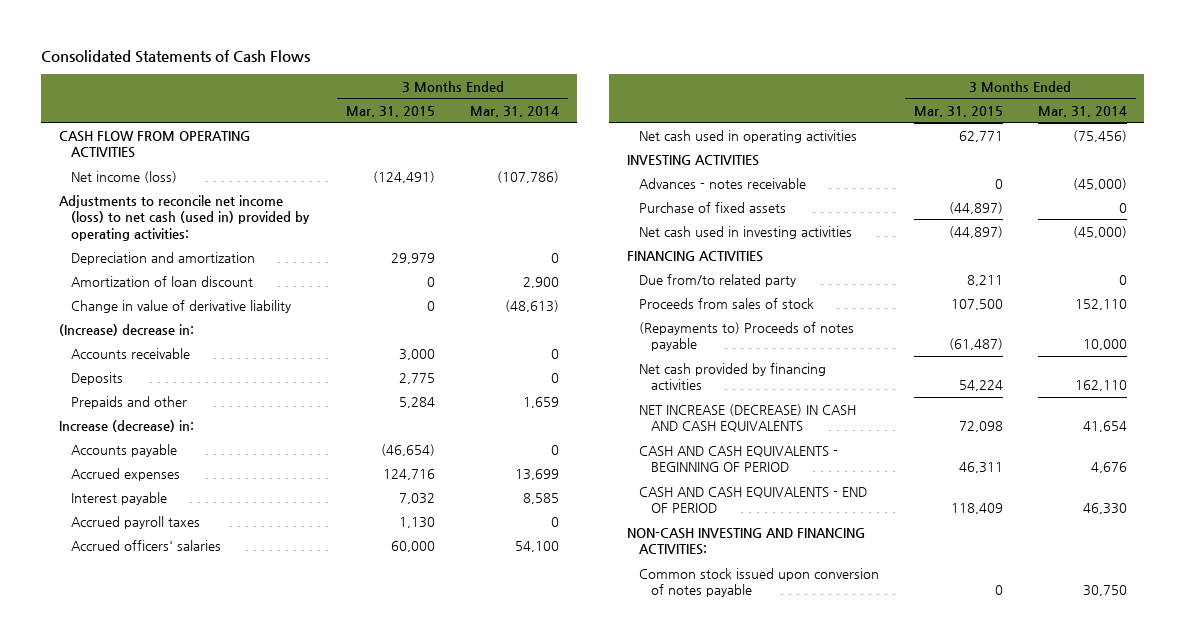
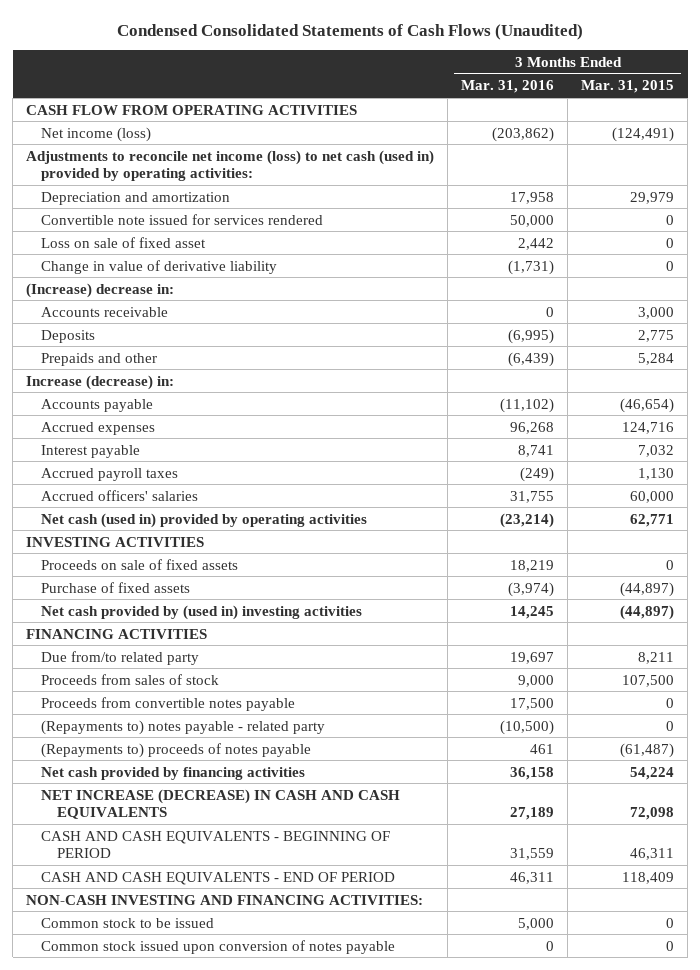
- Consolidated Statements of Cash Flows
+ Condensed Consolidated Statements of Cash Flows (Unaudited)
- | 3 Months Ended Mar. 31, 2015 | 3 Months Ended Mar. 31, 2014
+ | 3 Months Ended Mar. 31, 2016 | 3 Months Ended Mar. 31, 2015
- Amortization of loan discount | 0 | 2,900
+ Convertible note issued for services rendered | 50,000 | 0
+ Loss on sale of fixed asset | 2,442 | 0
- Net cash used in operating activities | 62,771 | (75,456)
+ Net cash (used in) provided by operating activities | (23,214) | 62,771
- Advances - notes receivable | 0 | (45,000)
+ Proceeds on sale of fixed assets | 18,219 | 0
- Net cash used in investing activities | (44,897) | (45,000)
+ Net cash provided by (used in) investing activities | 14,245 | (44,897)
- (Repayments to) Proceeds of notes payable | (61,487) | 10,000
+ Proceeds from convertible notes payable | 17,500 | 0
+ (Repayments to) notes payable - related party | (10,500) | 0
+ (Repayments to) proceeds of notes payable | 461 | (61,487)
+ Common stock to be issued | 5,000 | 0

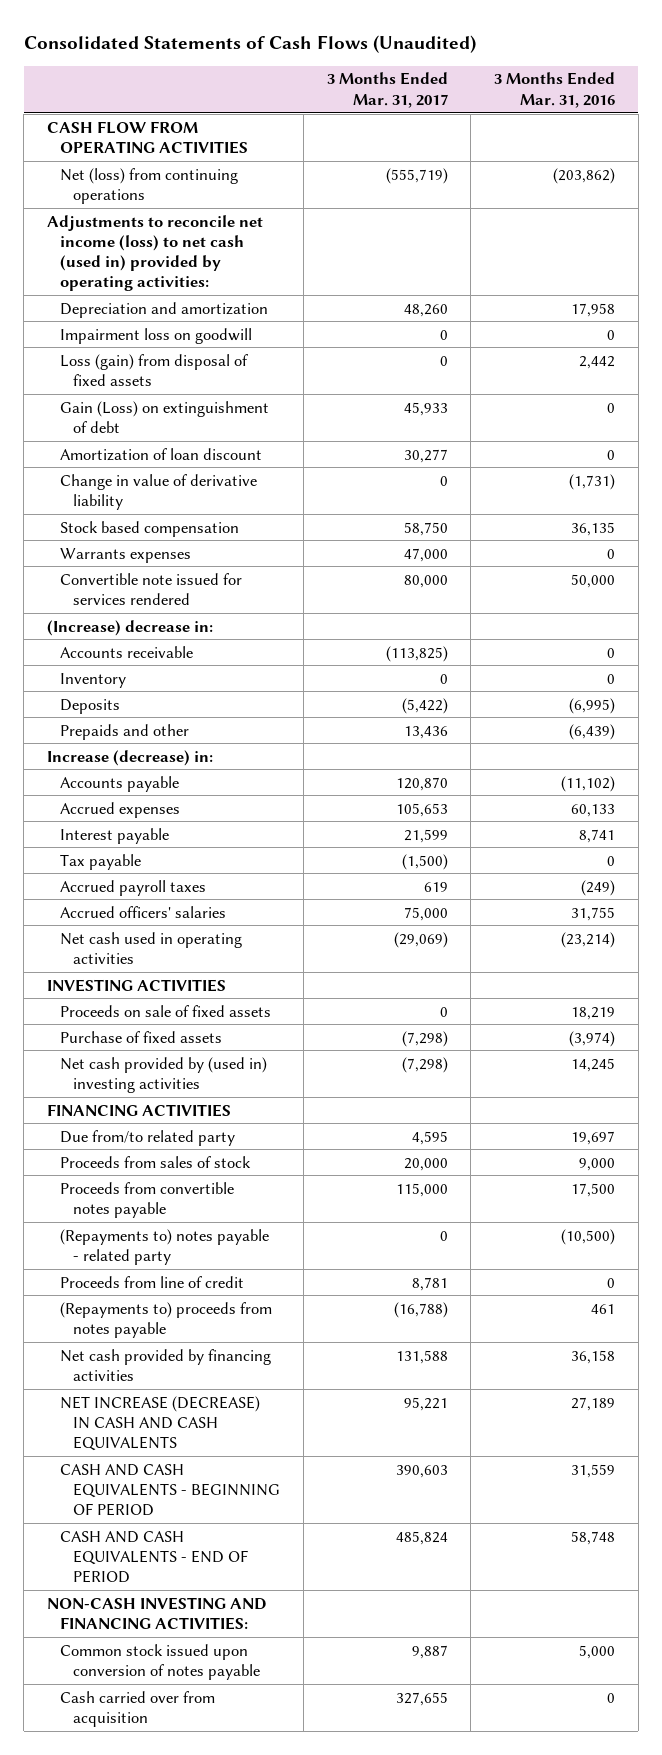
- Condensed Consolidated Statements of Cash Flows (Unaudited)
+ Consolidated Statements of Cash Flows (Unaudited)
- | 3 Months Ended Mar. 31, 2016 | 3 Months Ended Mar. 31, 2015
+ | 3 Months Ended Mar. 31, 2017 | 3 Months Ended Mar. 31, 2016
- Net income (loss) | (203,862) | (124,491)
+ Net (loss) from continuing operations | (555,719) | (203,862)
- Loss on sale of fixed asset | 2,442 | 0
+ Impairment loss on goodwill | 0 | 0
+ Loss (gain) from disposal of fixed assets | 0 | 2,442
+ Gain (Loss) on extinguishment of debt | 45,933 | 0
+ Amortization of loan discount | 30,277 | 0
+ Stock based compensation | 58,750 | 36,135
+ Warrants expenses | 47,000 | 0
moved down: Convertible note issued for services rendered | 80,000 | 50,000
+ Inventory | 0 | 0
- Accrued expenses | 96,268 | 124,716
+ Accrued expenses | 105,653 | 60,133
+ Tax payable | (1,500) | 0
- Net cash (used in) provided by operating activities | (23,214) | 62,771
+ Net cash used in operating activities | (29,069) | (23,214)
- (Repayments to) proceeds of notes payable | 461 | (61,487)
+ Proceeds from line of credit | 8,781 | 0
+ (Repayments to) proceeds from notes payable | (16,788) | 461
- CASH AND CASH EQUIVALENTS - END OF PERIOD | 46,311 | 118,409
+ CASH AND CASH EQUIVALENTS - END OF PERIOD | 485,824 | 58,748
- Common stock to be issued | 5,000 | 0
- Common stock issued upon conversion of notes payable | 0 | 0
+ Common stock issued upon conversion of notes payable | 9,887 | 5,000
+ Cash carried over from acquisition | 327,655 | 0

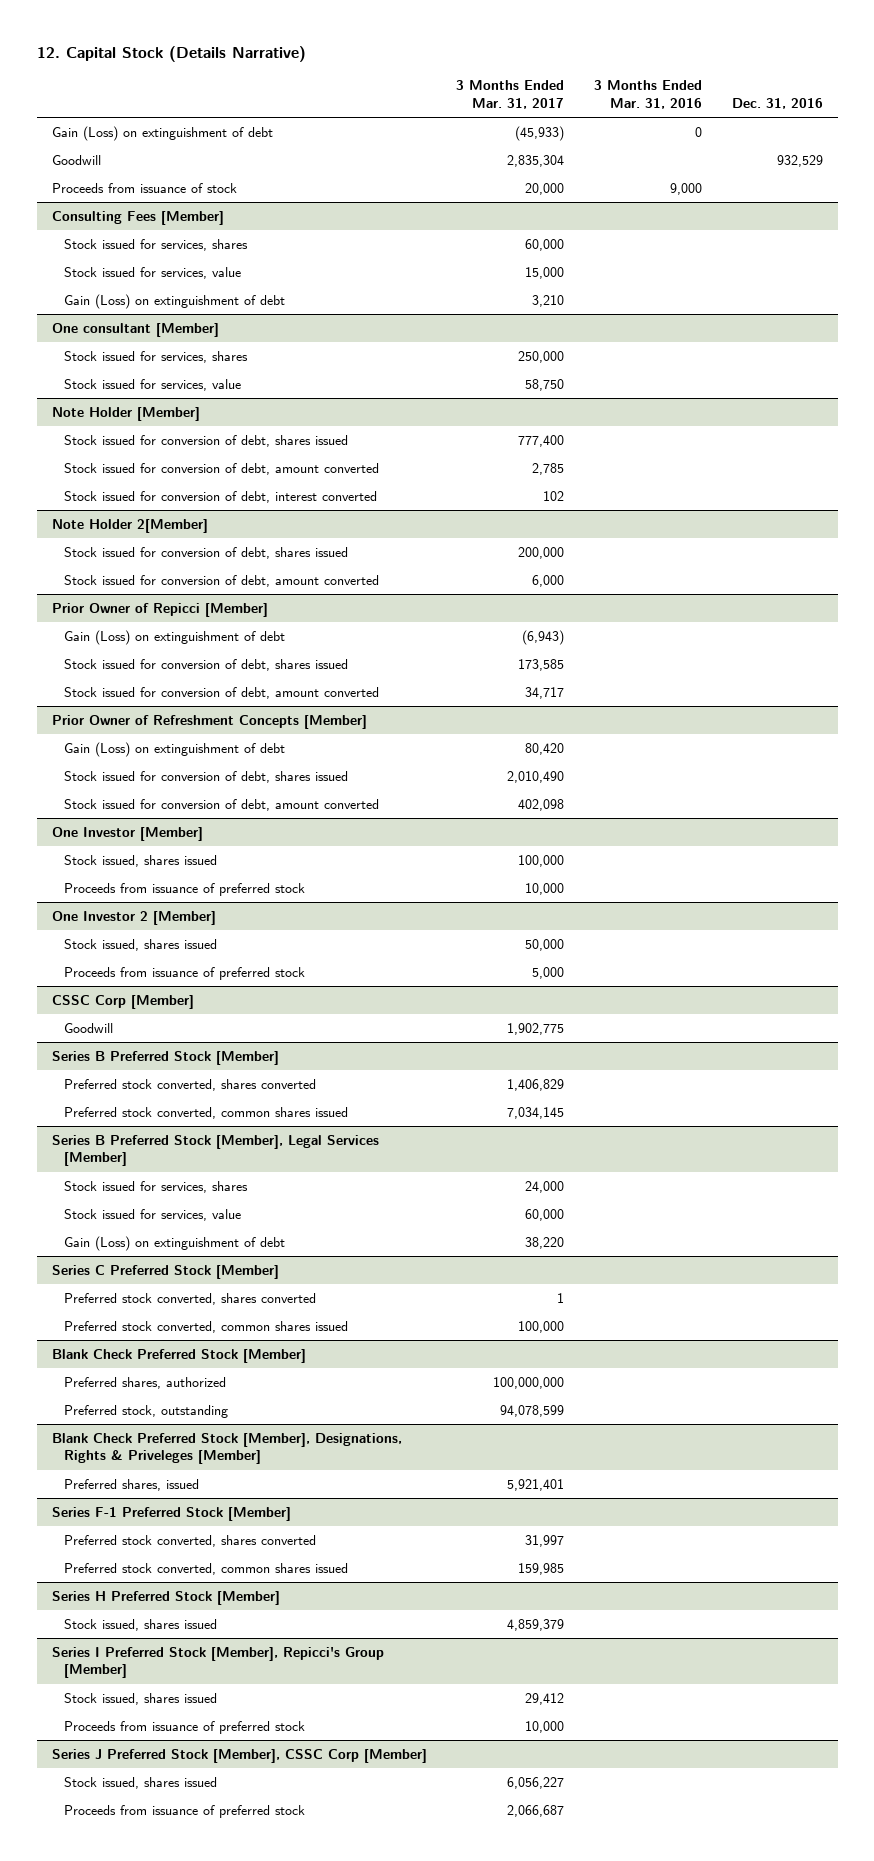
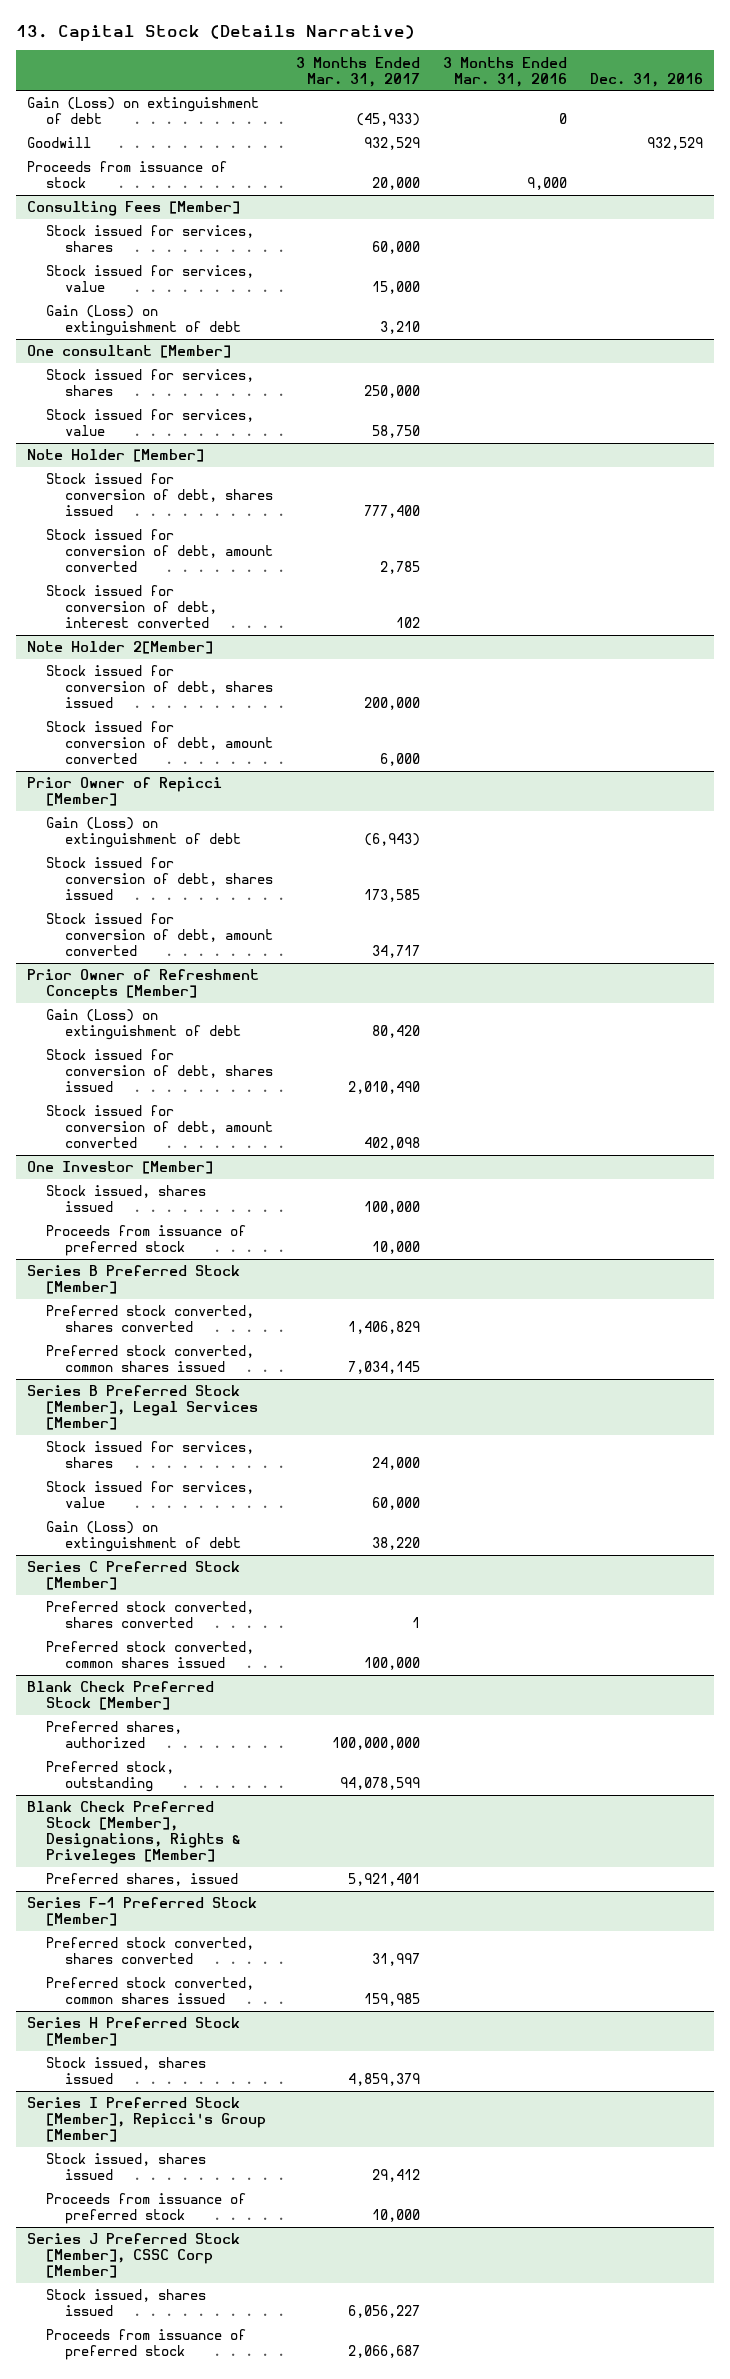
- 12. Capital Stock (Details Narrative)
+ 13. Capital Stock (Details Narrative)
- Goodwill | 2,835,304 | | 932,529
+ Goodwill | 932,529 | | 932,529
- One Investor 2 [Member]
- Stock issued, shares issued | 50,000 | |
- Proceeds from issuance of preferred stock | 5,000 | |
- CSSC Corp [Member]
- Goodwill | 1,902,775 | |

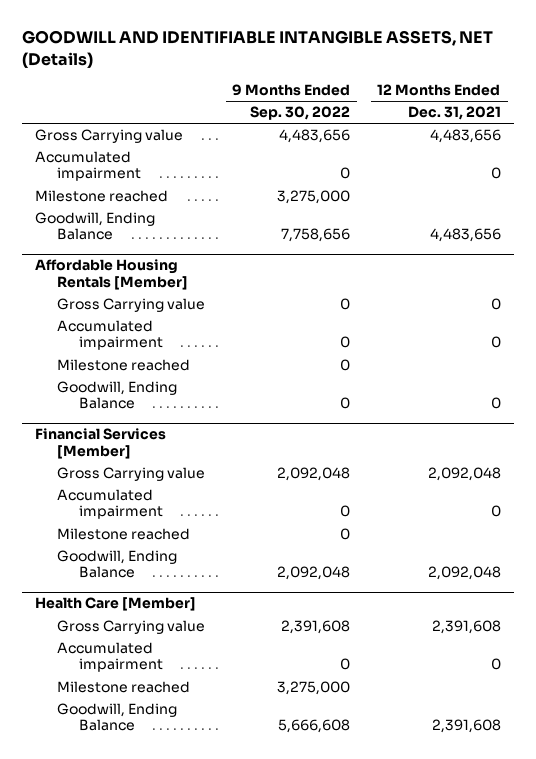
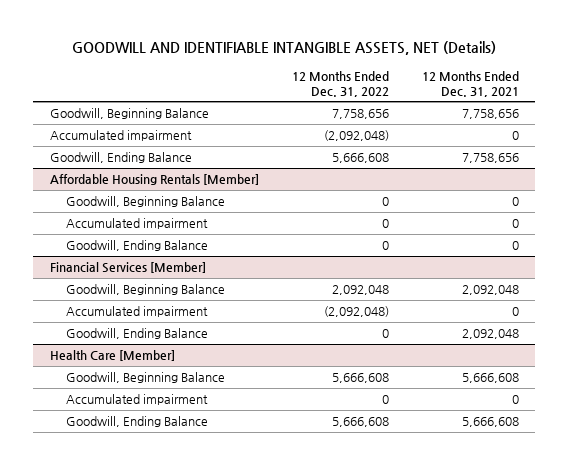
- | 9 Months Ended Sep. 30, 2022 | 12 Months Ended Dec. 31, 2021
+ | 12 Months Ended Dec. 31, 2022 | 12 Months Ended Dec. 31, 2021
- Gross Carrying value | 4,483,656 | 4,483,656
+ Goodwill, Beginning Balance | 7,758,656 | 7,758,656
- Milestone reached | 3,275,000 |
- Goodwill, Ending Balance | 7,758,656 | 4,483,656
+ Goodwill, Ending Balance | 5,666,608 | 7,758,656
@ Affordable Housing Rentals [Member]
- Gross Carrying value | 0 | 0
+ Goodwill, Beginning Balance | 0 | 0
- Milestone reached | 0 |
@ Financial Services [Member]
- Gross Carrying value | 2,092,048 | 2,092,048
+ Goodwill, Beginning Balance | 2,092,048 | 2,092,048
- Milestone reached | 0 |
@ Health Care [Member]
- Gross Carrying value | 2,391,608 | 2,391,608
+ Goodwill, Beginning Balance | 5,666,608 | 5,666,608
- Milestone reached | 3,275,000 |
- Goodwill, Ending Balance | 5,666,608 | 2,391,608
+ Goodwill, Ending Balance | 5,666,608 | 5,666,608

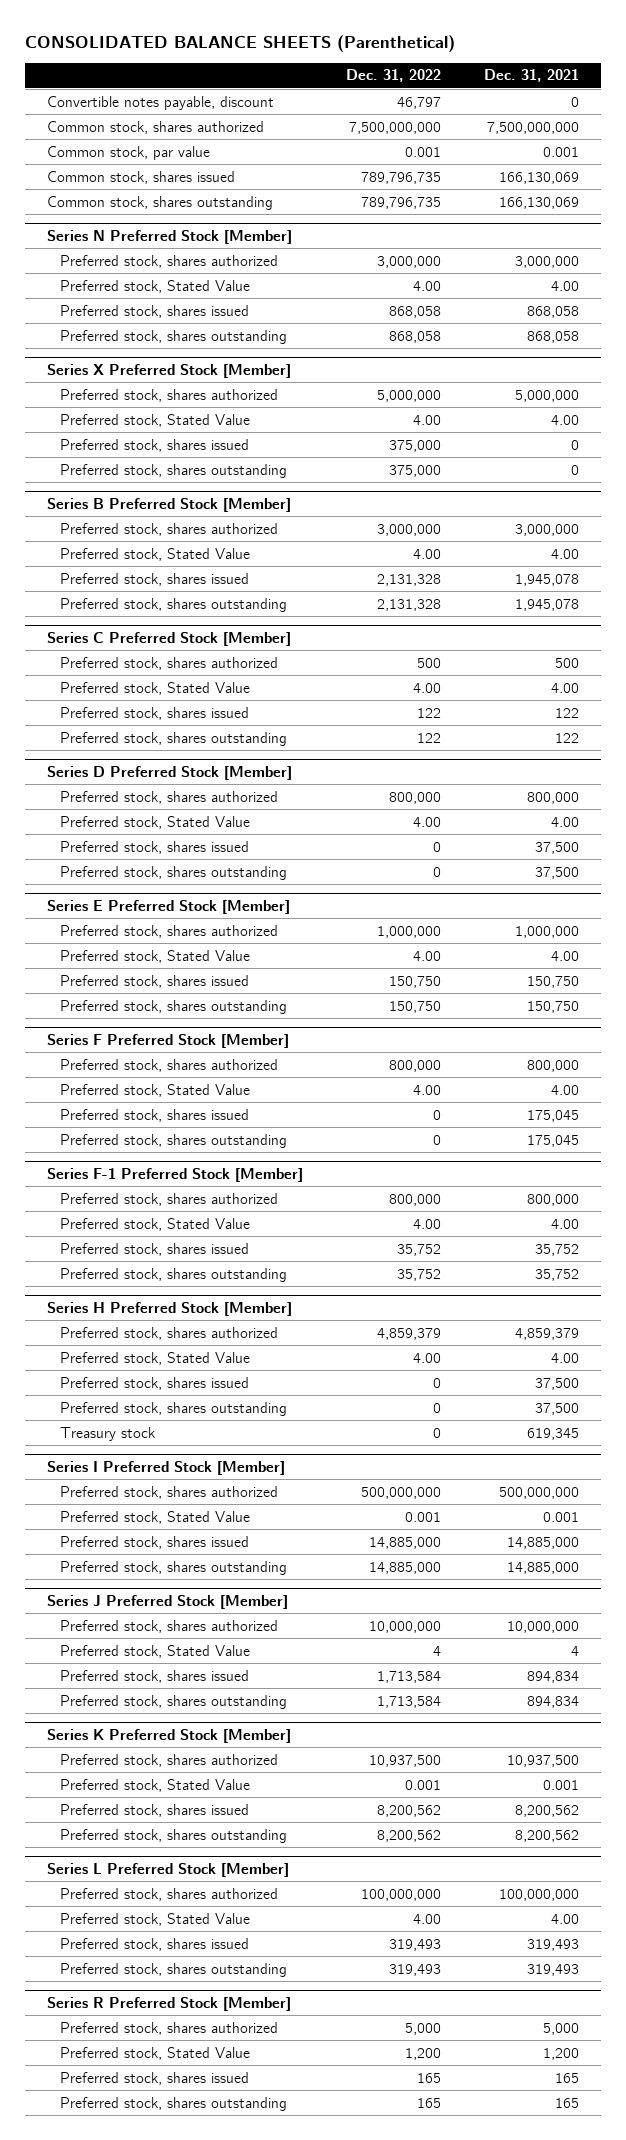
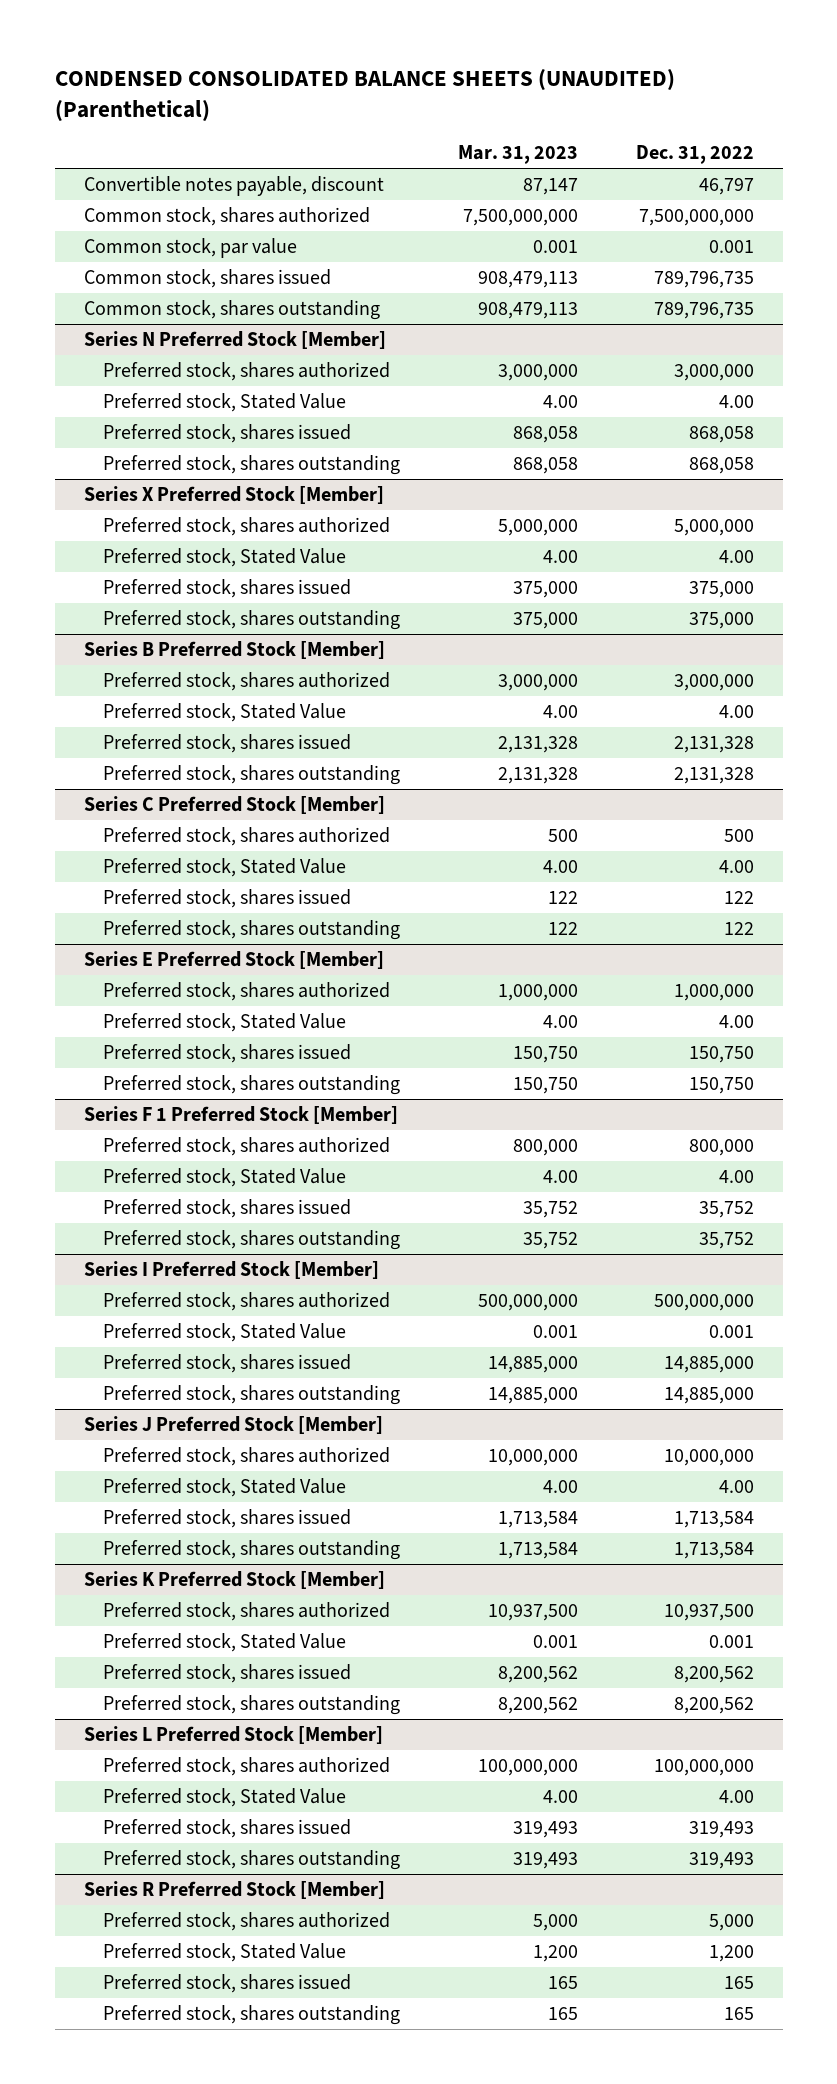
- CONSOLIDATED BALANCE SHEETS (Parenthetical)
+ CONDENSED CONSOLIDATED BALANCE SHEETS (UNAUDITED) (Parenthetical)
- | Dec. 31, 2022 | Dec. 31, 2021
+ | Mar. 31, 2023 | Dec. 31, 2022
- Series D Preferred Stock [Member]
- Preferred stock, shares authorized | 800,000 | 800,000
- Preferred stock, Stated Value | 4.00 | 4.00
- Preferred stock, shares issued | 0 | 37,500
- Preferred stock, shares outstanding | 0 | 37,500
- Series F Preferred Stock [Member]
- Preferred stock, shares authorized | 800,000 | 800,000
- Preferred stock, Stated Value | 4.00 | 4.00
- Preferred stock, shares issued | 0 | 175,045
- Preferred stock, shares outstanding | 0 | 175,045
- Series F-1 Preferred Stock [Member]
+ Series F 1 Preferred Stock [Member]
- Series H Preferred Stock [Member]
- Preferred stock, shares authorized | 4,859,379 | 4,859,379
- Preferred stock, Stated Value | 4.00 | 4.00
- Preferred stock, shares issued | 0 | 37,500
- Preferred stock, shares outstanding | 0 | 37,500
- Treasury stock | 0 | 619,345
@ Series J Preferred Stock [Member]
- Preferred stock, Stated Value | 4 | 4
+ Preferred stock, Stated Value | 4.00 | 4.00

